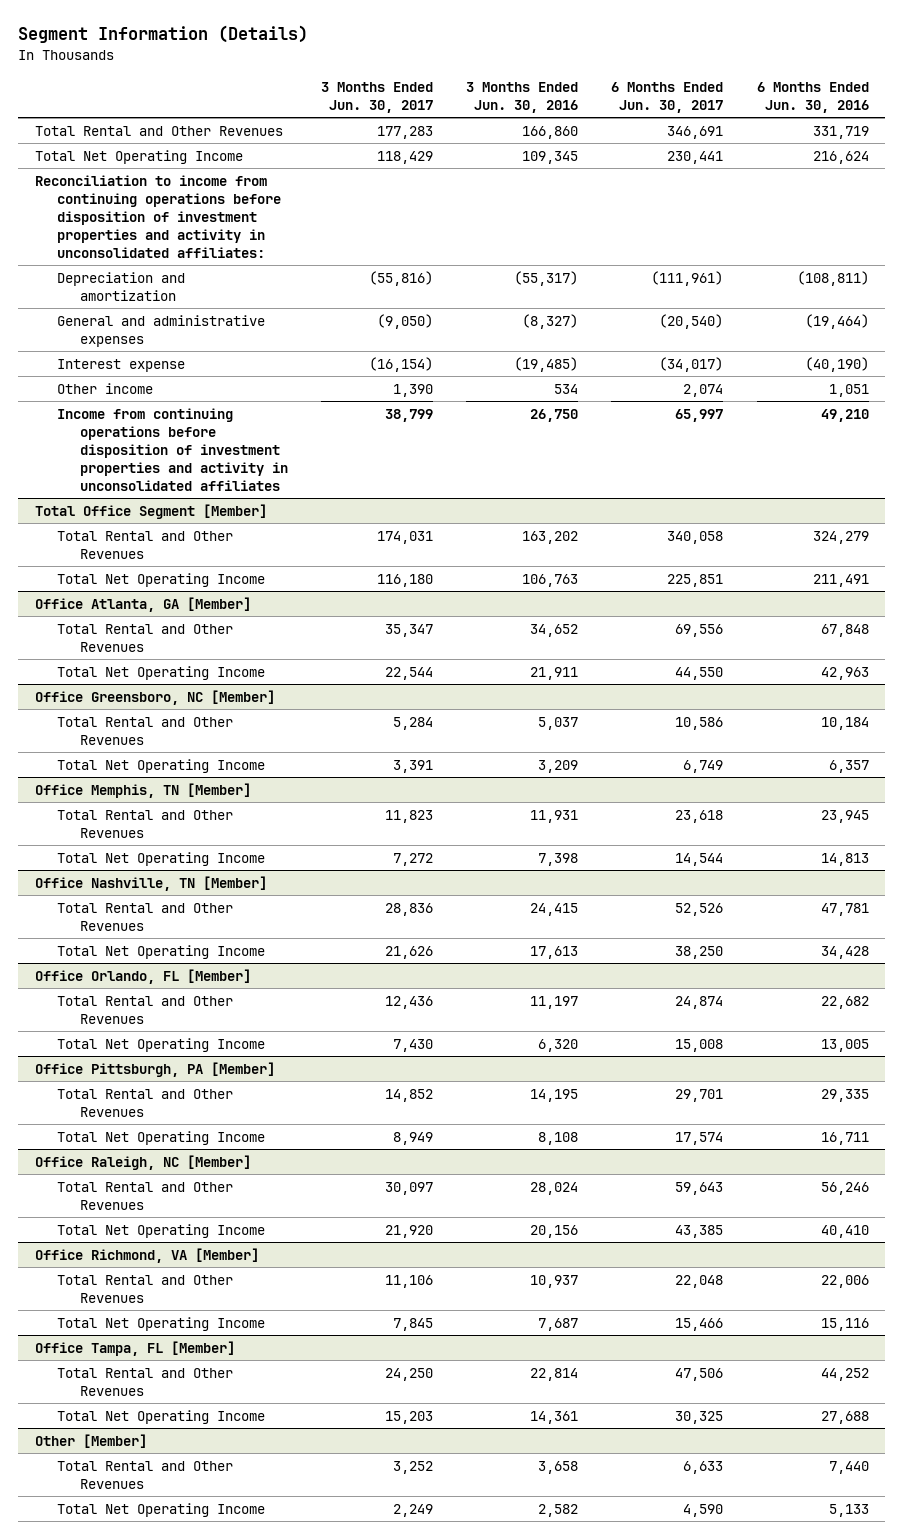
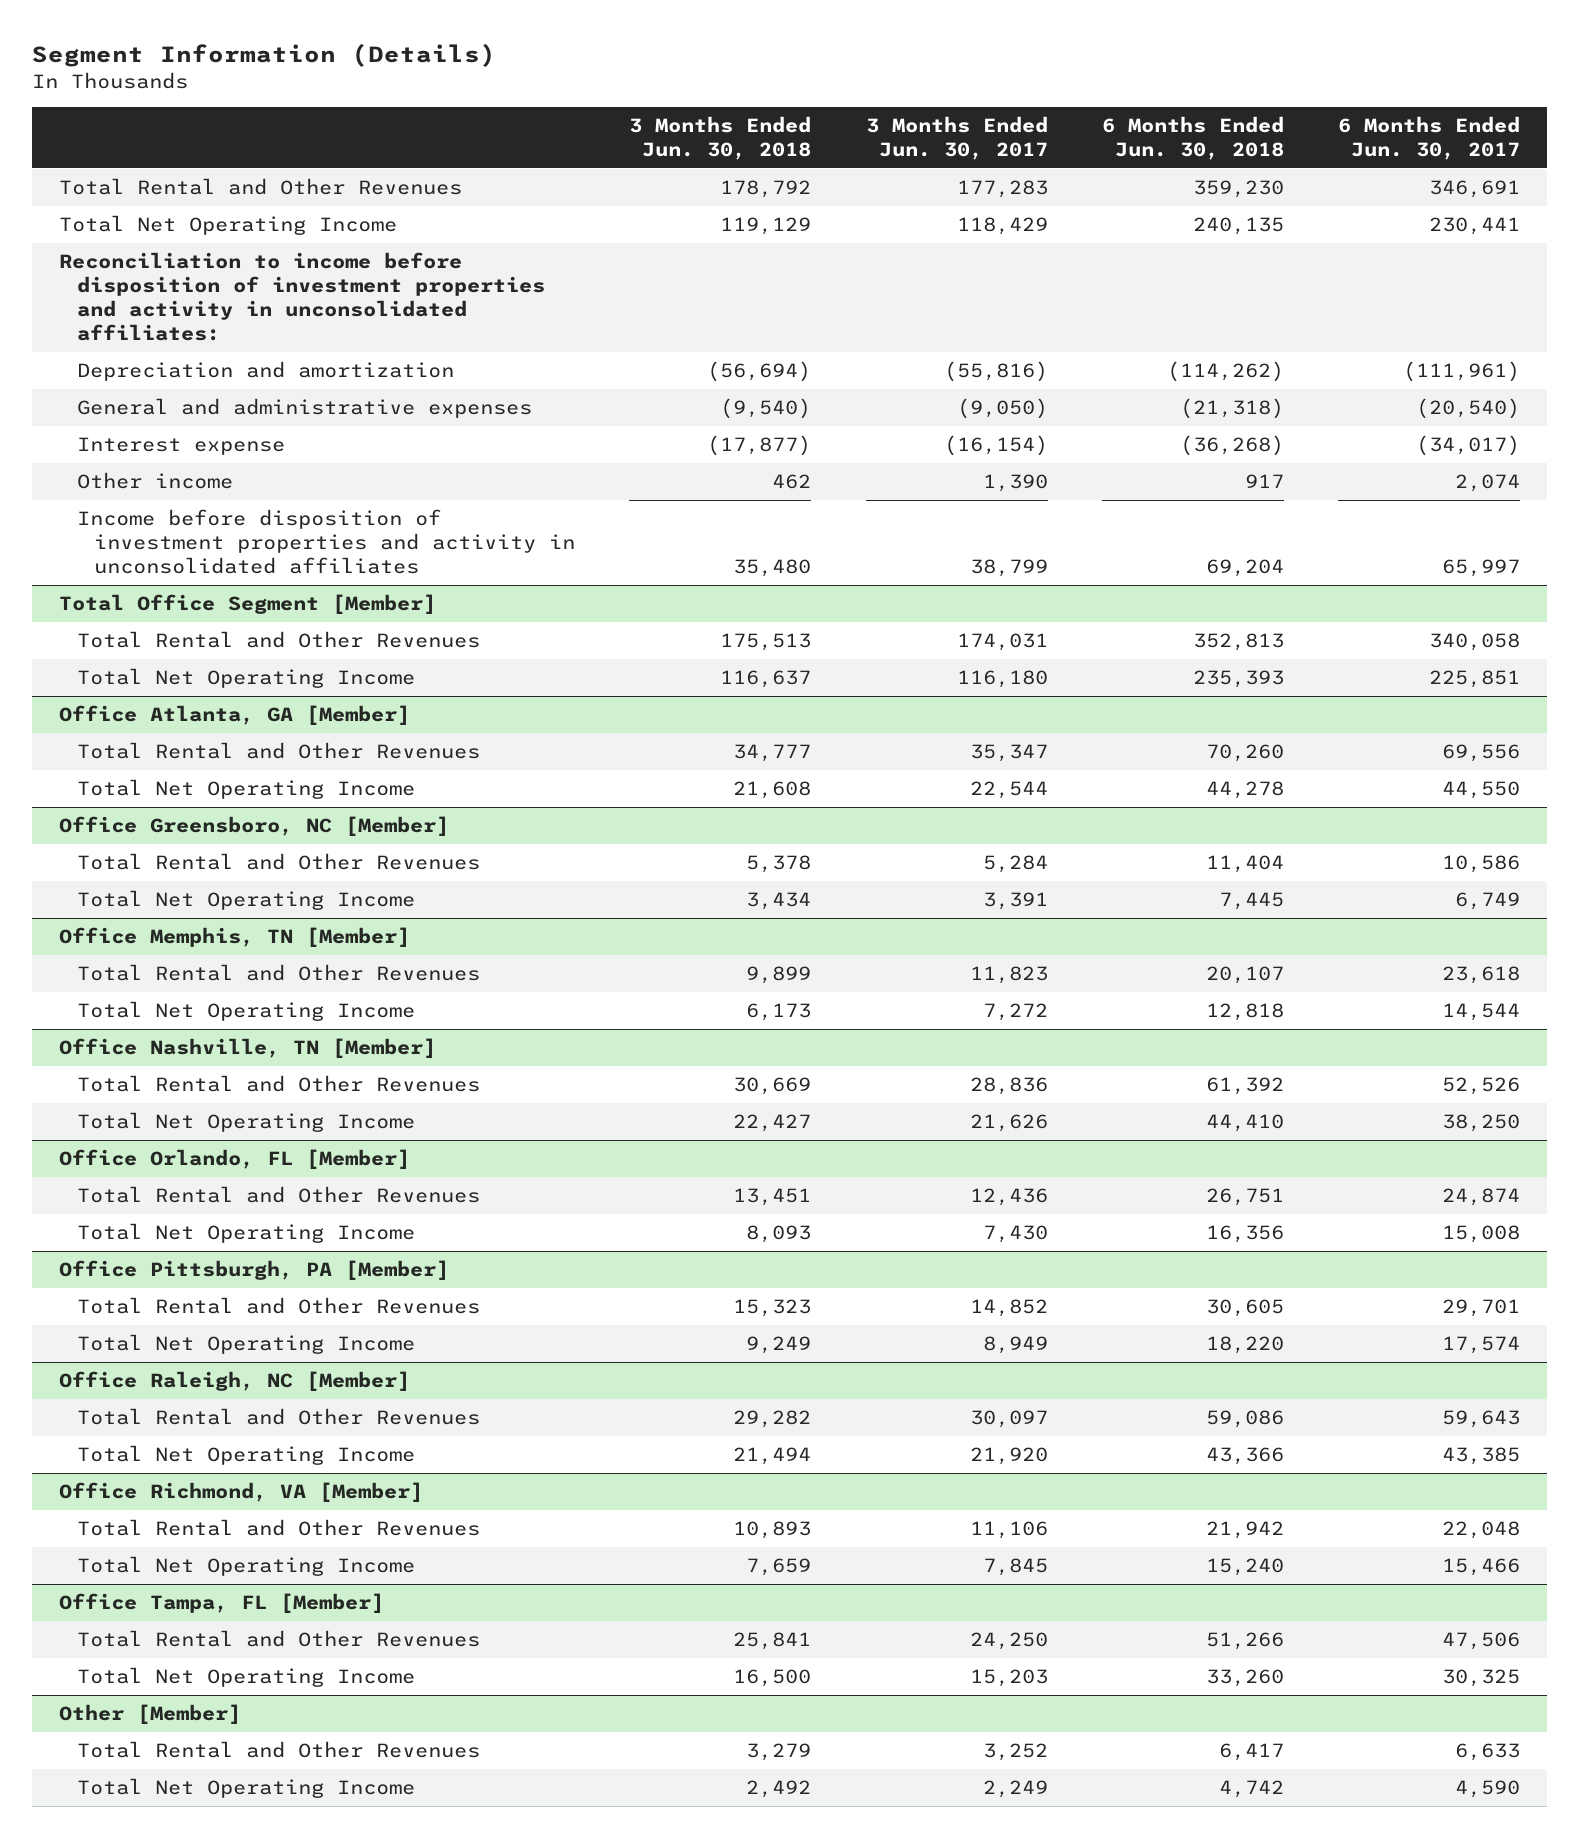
- | 3 Months Ended Jun. 30, 2017 | 3 Months Ended Jun. 30, 2016 | 6 Months Ended Jun. 30, 2017 | 6 Months Ended Jun. 30, 2016
+ | 3 Months Ended Jun. 30, 2018 | 3 Months Ended Jun. 30, 2017 | 6 Months Ended Jun. 30, 2018 | 6 Months Ended Jun. 30, 2017
- Reconciliation to income from continuing operations before disposition of investment properties and activity in unconsolidated affiliates:
+ Reconciliation to income before disposition of investment properties and activity in unconsolidated affiliates:
- Income from continuing operations before disposition of investment properties and activity in unconsolidated affiliates | 38,799 | 26,750 | 65,997 | 49,210
+ Income before disposition of investment properties and activity in unconsolidated affiliates | 35,480 | 38,799 | 69,204 | 65,997

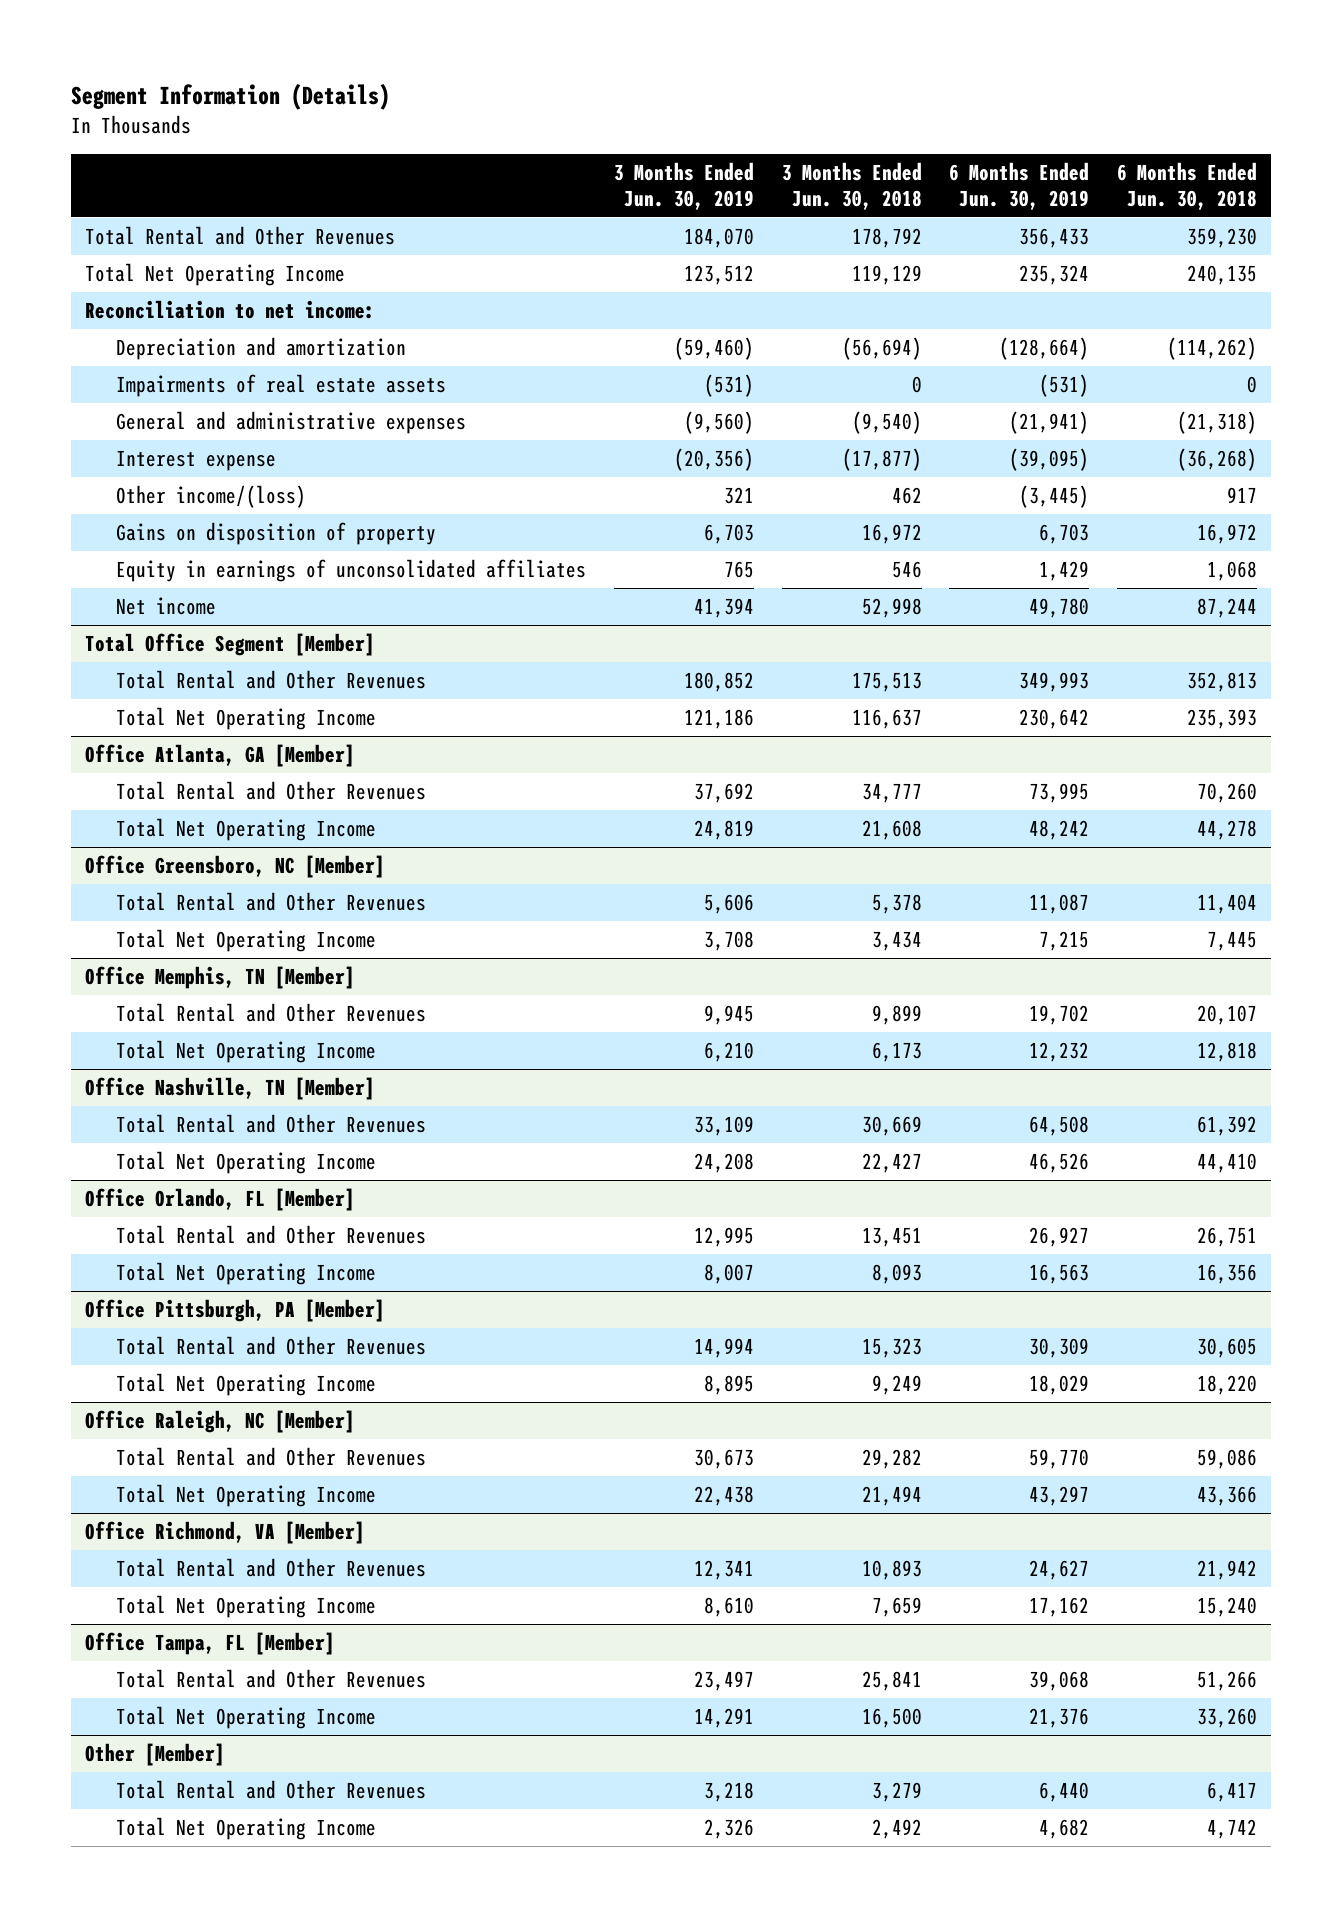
- | 3 Months Ended Jun. 30, 2018 | 3 Months Ended Jun. 30, 2017 | 6 Months Ended Jun. 30, 2018 | 6 Months Ended Jun. 30, 2017
+ | 3 Months Ended Jun. 30, 2019 | 3 Months Ended Jun. 30, 2018 | 6 Months Ended Jun. 30, 2019 | 6 Months Ended Jun. 30, 2018
- Reconciliation to income before disposition of investment properties and activity in unconsolidated affiliates:
+ Reconciliation to net income:
+ Impairments of real estate assets | (531) | 0 | (531) | 0
- Other income | 462 | 1,390 | 917 | 2,074
- Income before disposition of investment properties and activity in unconsolidated affiliates | 35,480 | 38,799 | 69,204 | 65,997
+ Other income/(loss) | 321 | 462 | (3,445) | 917
+ Gains on disposition of property | 6,703 | 16,972 | 6,703 | 16,972
+ Equity in earnings of unconsolidated affiliates | 765 | 546 | 1,429 | 1,068
+ Net income | 41,394 | 52,998 | 49,780 | 87,244

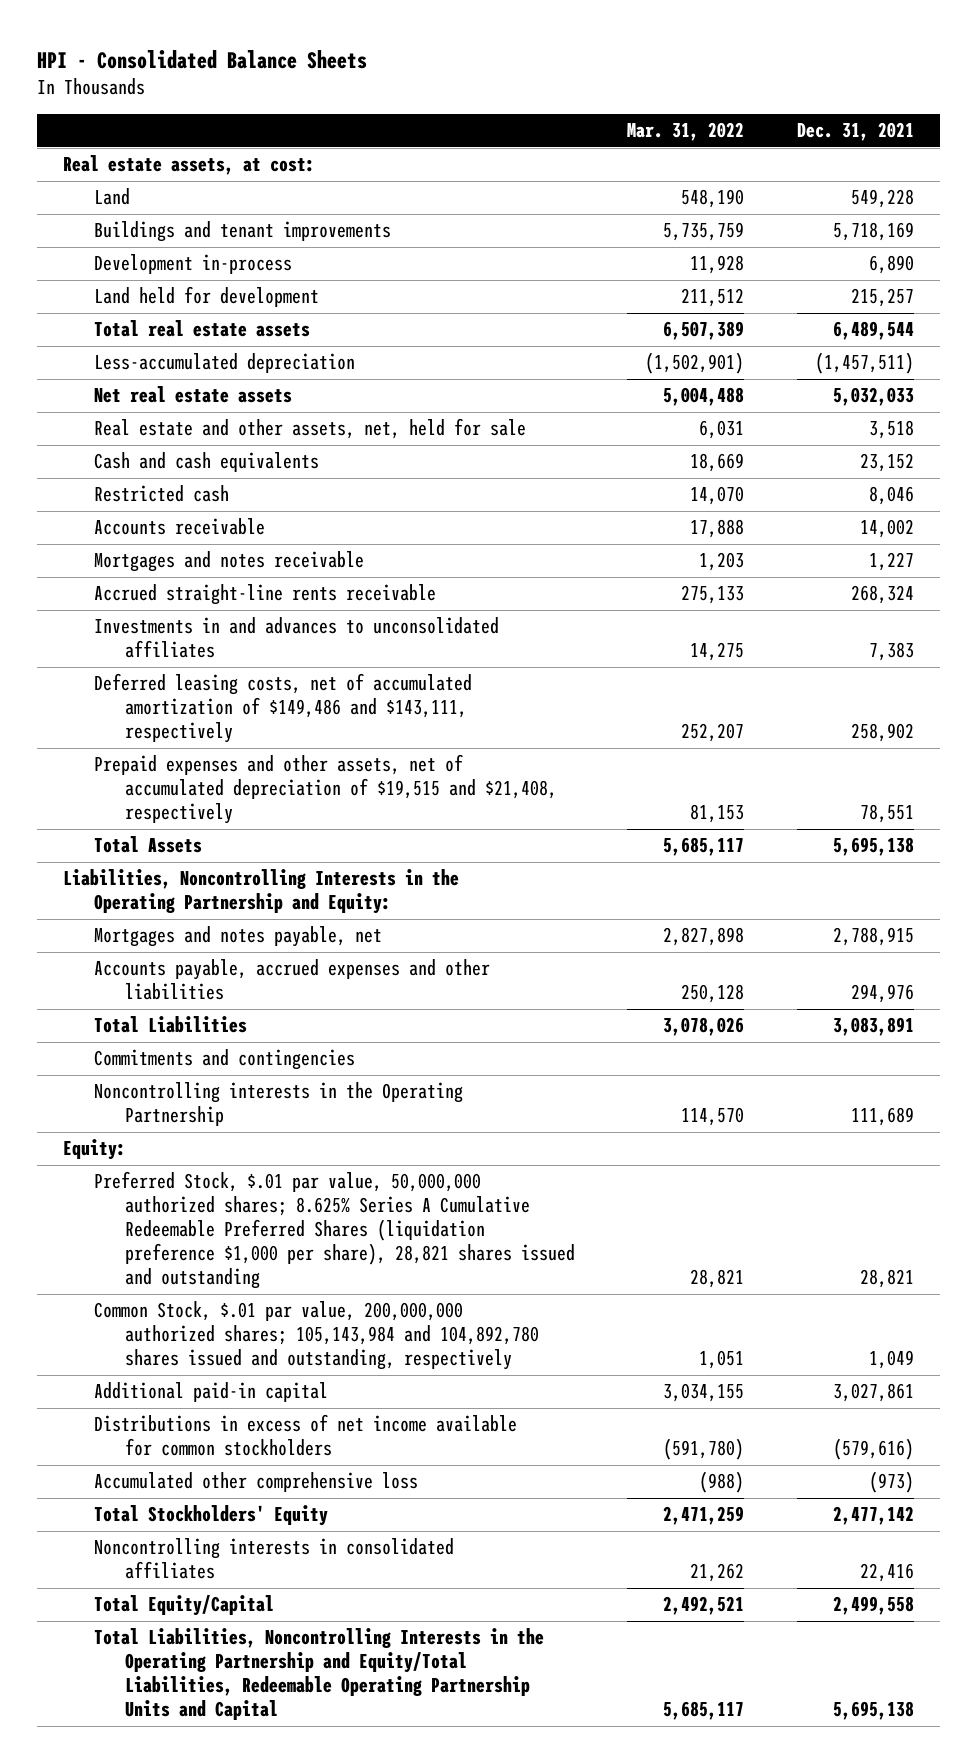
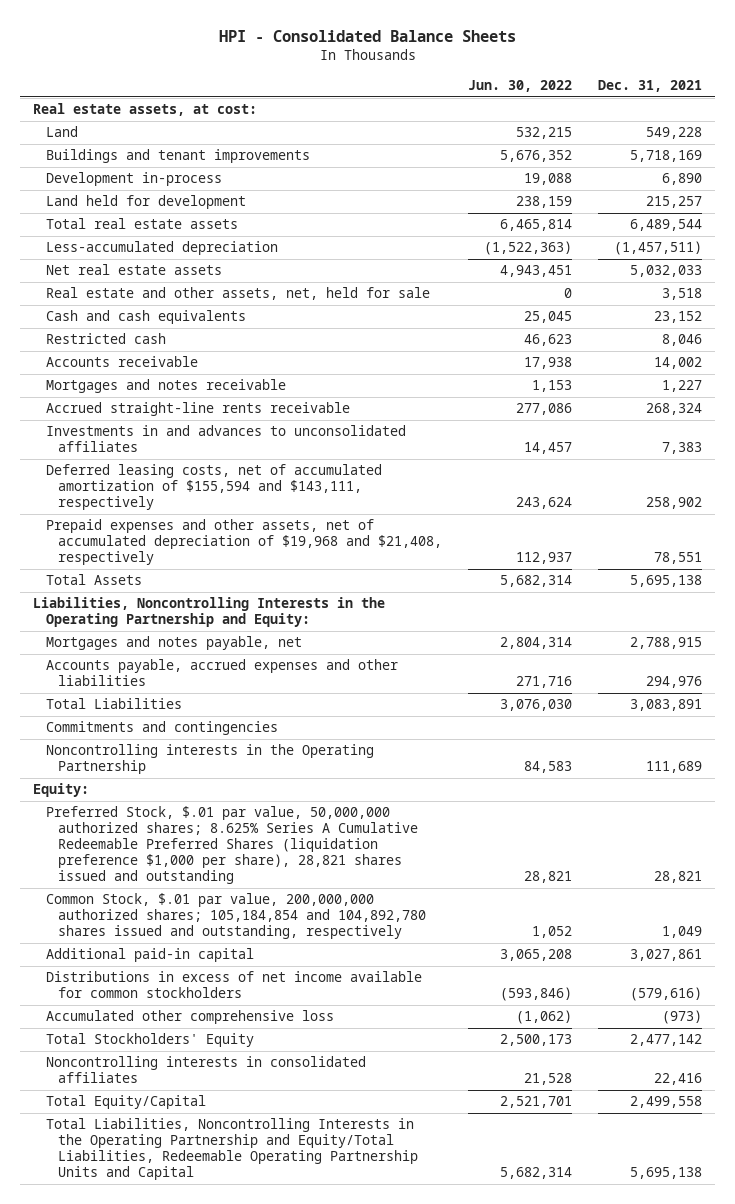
- | Mar. 31, 2022 | Dec. 31, 2021
+ | Jun. 30, 2022 | Dec. 31, 2021
- Deferred leasing costs, net of accumulated amortization of $149,486 and $143,111, respectively | 252,207 | 258,902
- Prepaid expenses and other assets, net of accumulated depreciation of $19,515 and $21,408, respectively | 81,153 | 78,551
+ Deferred leasing costs, net of accumulated amortization of $155,594 and $143,111, respectively | 243,624 | 258,902
+ Prepaid expenses and other assets, net of accumulated depreciation of $19,968 and $21,408, respectively | 112,937 | 78,551
- Common Stock, $.01 par value, 200,000,000 authorized shares; 105,143,984 and 104,892,780 shares issued and outstanding, respectively | 1,051 | 1,049
+ Common Stock, $.01 par value, 200,000,000 authorized shares; 105,184,854 and 104,892,780 shares issued and outstanding, respectively | 1,052 | 1,049

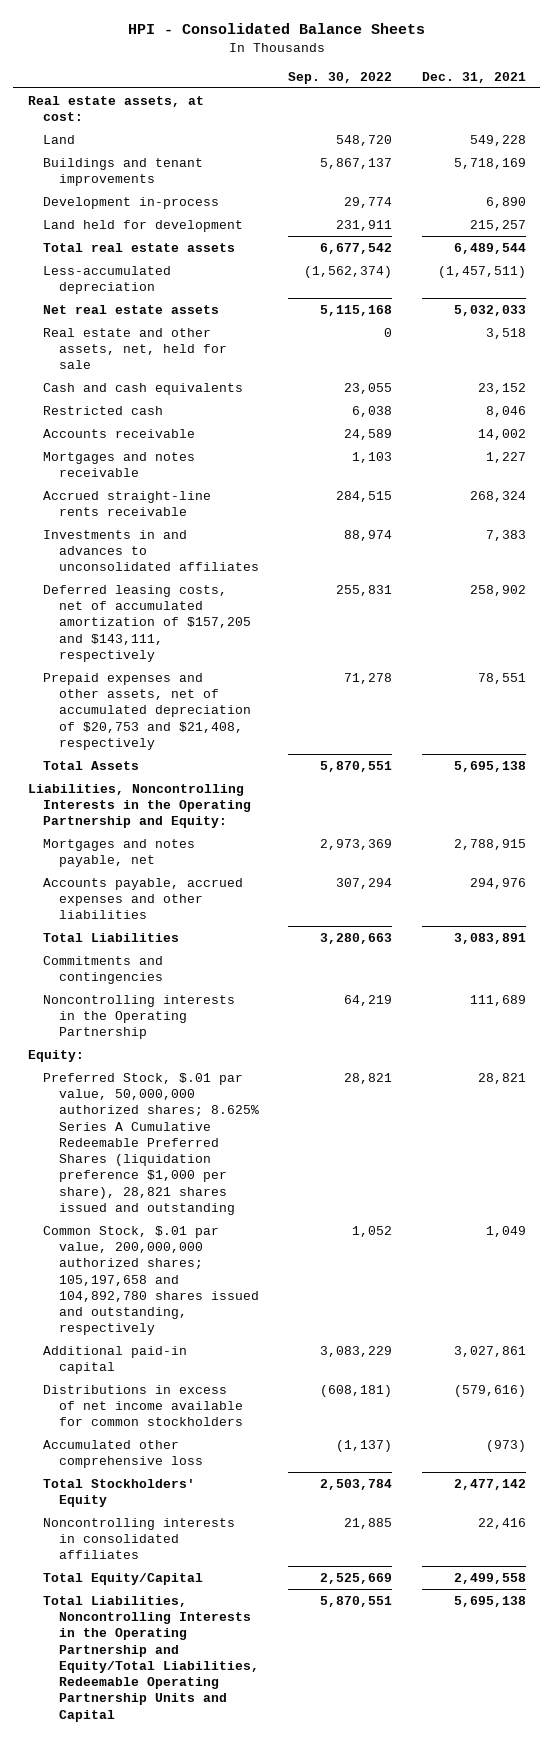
- | Jun. 30, 2022 | Dec. 31, 2021
+ | Sep. 30, 2022 | Dec. 31, 2021
- Deferred leasing costs, net of accumulated amortization of $155,594 and $143,111, respectively | 243,624 | 258,902
- Prepaid expenses and other assets, net of accumulated depreciation of $19,968 and $21,408, respectively | 112,937 | 78,551
+ Deferred leasing costs, net of accumulated amortization of $157,205 and $143,111, respectively | 255,831 | 258,902
+ Prepaid expenses and other assets, net of accumulated depreciation of $20,753 and $21,408, respectively | 71,278 | 78,551
- Common Stock, $.01 par value, 200,000,000 authorized shares; 105,184,854 and 104,892,780 shares issued and outstanding, respectively | 1,052 | 1,049
+ Common Stock, $.01 par value, 200,000,000 authorized shares; 105,197,658 and 104,892,780 shares issued and outstanding, respectively | 1,052 | 1,049

